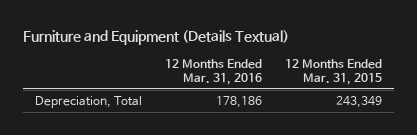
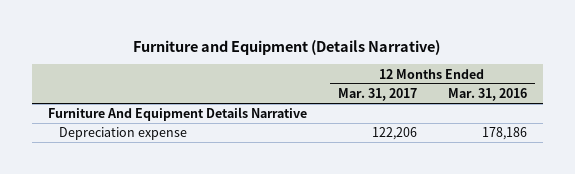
- Furniture and Equipment (Details Textual)
+ Furniture and Equipment (Details Narrative)
- | 12 Months Ended Mar. 31, 2016 | 12 Months Ended Mar. 31, 2015
+ | 12 Months Ended Mar. 31, 2017 | 12 Months Ended Mar. 31, 2016
- Depreciation, Total | 178,186 | 243,349
+ Furniture And Equipment Details Narrative
+ Depreciation expense | 122,206 | 178,186

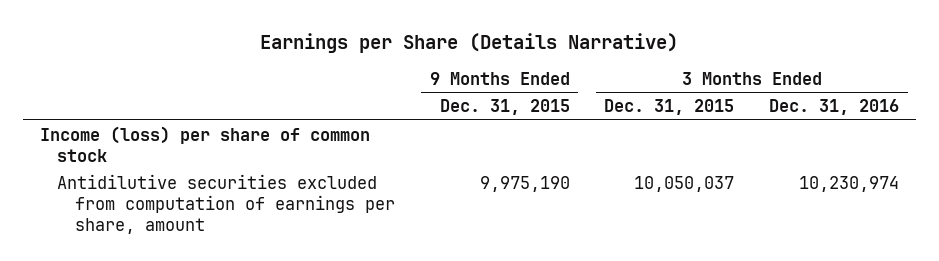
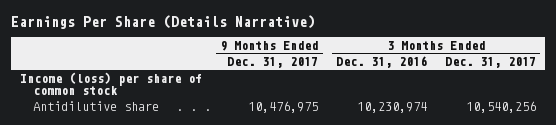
- Earnings per Share (Details Narrative)
+ Earnings Per Share (Details Narrative)
- | 9 Months Ended Dec. 31, 2015 | 3 Months Ended Dec. 31, 2015 | 3 Months Ended Dec. 31, 2016
+ | 9 Months Ended Dec. 31, 2017 | 3 Months Ended Dec. 31, 2016 | 3 Months Ended Dec. 31, 2017
- Antidilutive securities excluded from computation of earnings per share, amount | 9,975,190 | 10,050,037 | 10,230,974
+ Antidilutive share | 10,476,975 | 10,230,974 | 10,540,256

